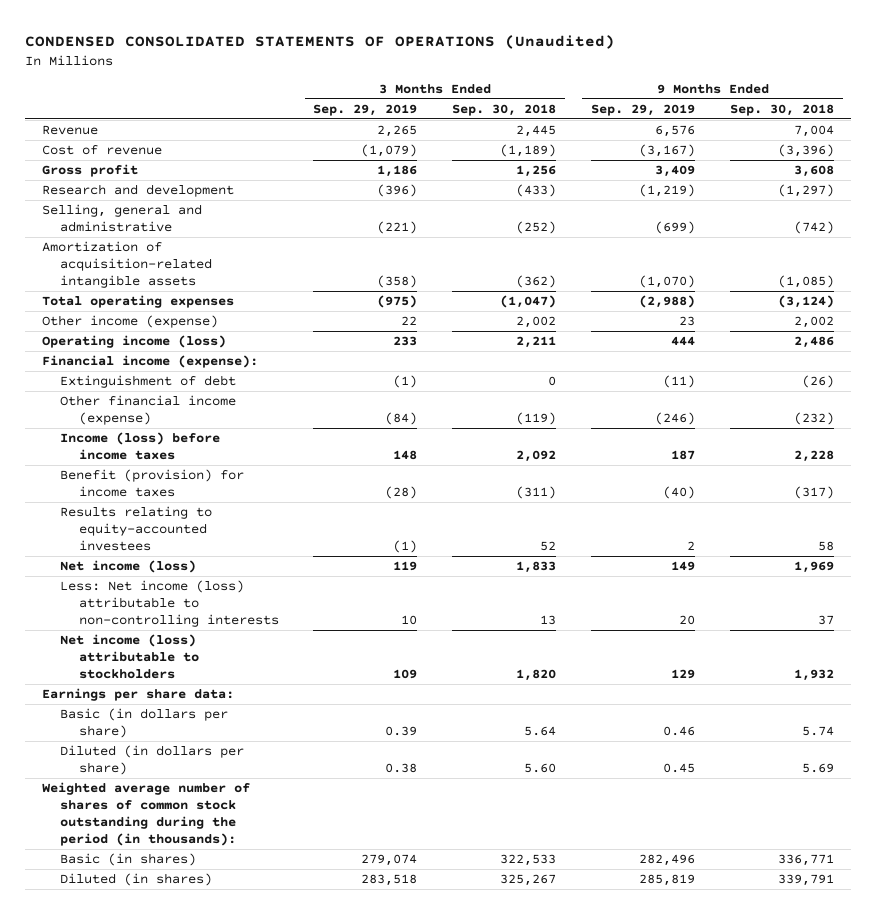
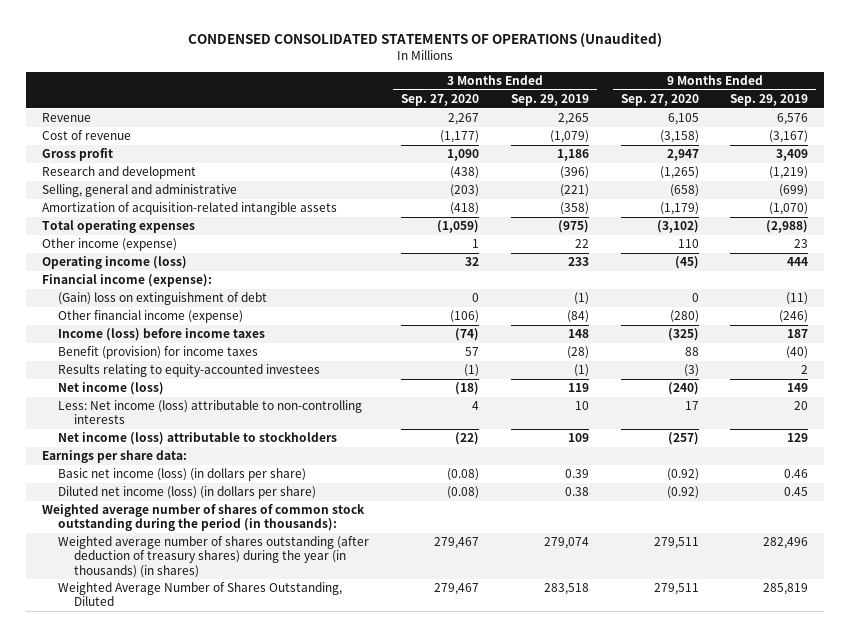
- | 3 Months Ended Sep. 29, 2019 | 3 Months Ended Sep. 30, 2018 | 9 Months Ended Sep. 29, 2019 | 9 Months Ended Sep. 30, 2018
+ | 3 Months Ended Sep. 27, 2020 | 3 Months Ended Sep. 29, 2019 | 9 Months Ended Sep. 27, 2020 | 9 Months Ended Sep. 29, 2019
- Extinguishment of debt | (1) | 0 | (11) | (26)
+ (Gain) loss on extinguishment of debt | 0 | (1) | 0 | (11)
- Basic (in dollars per share) | 0.39 | 5.64 | 0.46 | 5.74
- Diluted (in dollars per share) | 0.38 | 5.60 | 0.45 | 5.69
+ Basic net income (loss) (in dollars per share) | (0.08) | 0.39 | (0.92) | 0.46
+ Diluted net income (loss) (in dollars per share) | (0.08) | 0.38 | (0.92) | 0.45
- Basic (in shares) | 279,074 | 322,533 | 282,496 | 336,771
- Diluted (in shares) | 283,518 | 325,267 | 285,819 | 339,791
+ Weighted average number of shares outstanding (after deduction of treasury shares) during the year (in thousands) (in shares) | 279,467 | 279,074 | 279,511 | 282,496
+ Weighted Average Number of Shares Outstanding, Diluted | 279,467 | 283,518 | 279,511 | 285,819

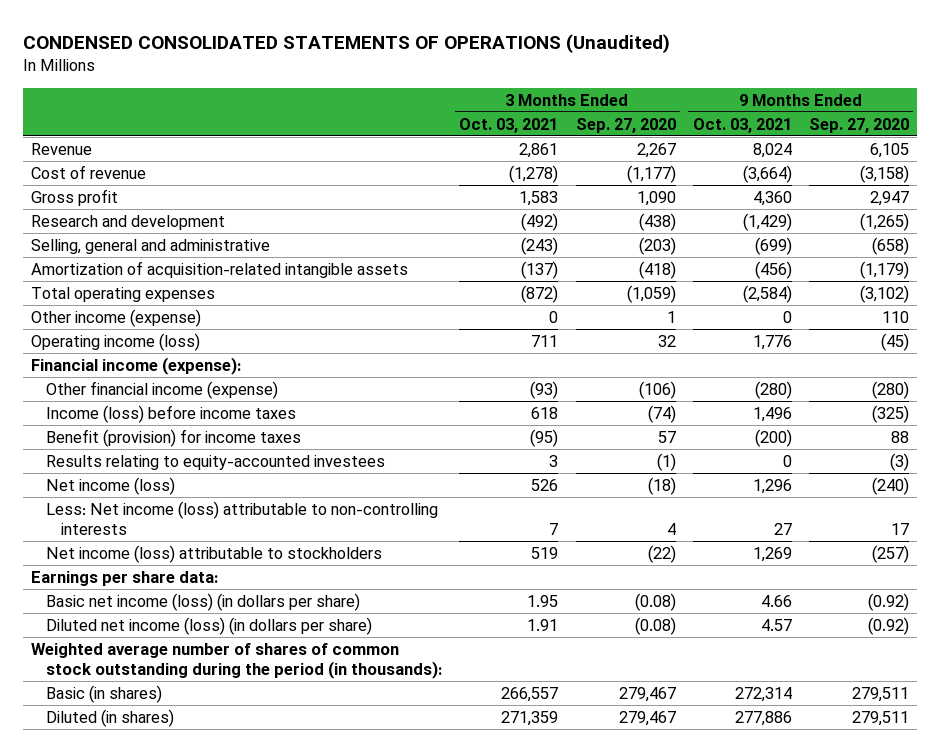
- | 3 Months Ended Sep. 27, 2020 | 3 Months Ended Sep. 29, 2019 | 9 Months Ended Sep. 27, 2020 | 9 Months Ended Sep. 29, 2019
+ | 3 Months Ended Oct. 03, 2021 | 3 Months Ended Sep. 27, 2020 | 9 Months Ended Oct. 03, 2021 | 9 Months Ended Sep. 27, 2020
- (Gain) loss on extinguishment of debt | 0 | (1) | 0 | (11)
- Weighted average number of shares outstanding (after deduction of treasury shares) during the year (in thousands) (in shares) | 279,467 | 279,074 | 279,511 | 282,496
- Weighted Average Number of Shares Outstanding, Diluted | 279,467 | 283,518 | 279,511 | 285,819
+ Basic (in shares) | 266,557 | 279,467 | 272,314 | 279,511
+ Diluted (in shares) | 271,359 | 279,467 | 277,886 | 279,511

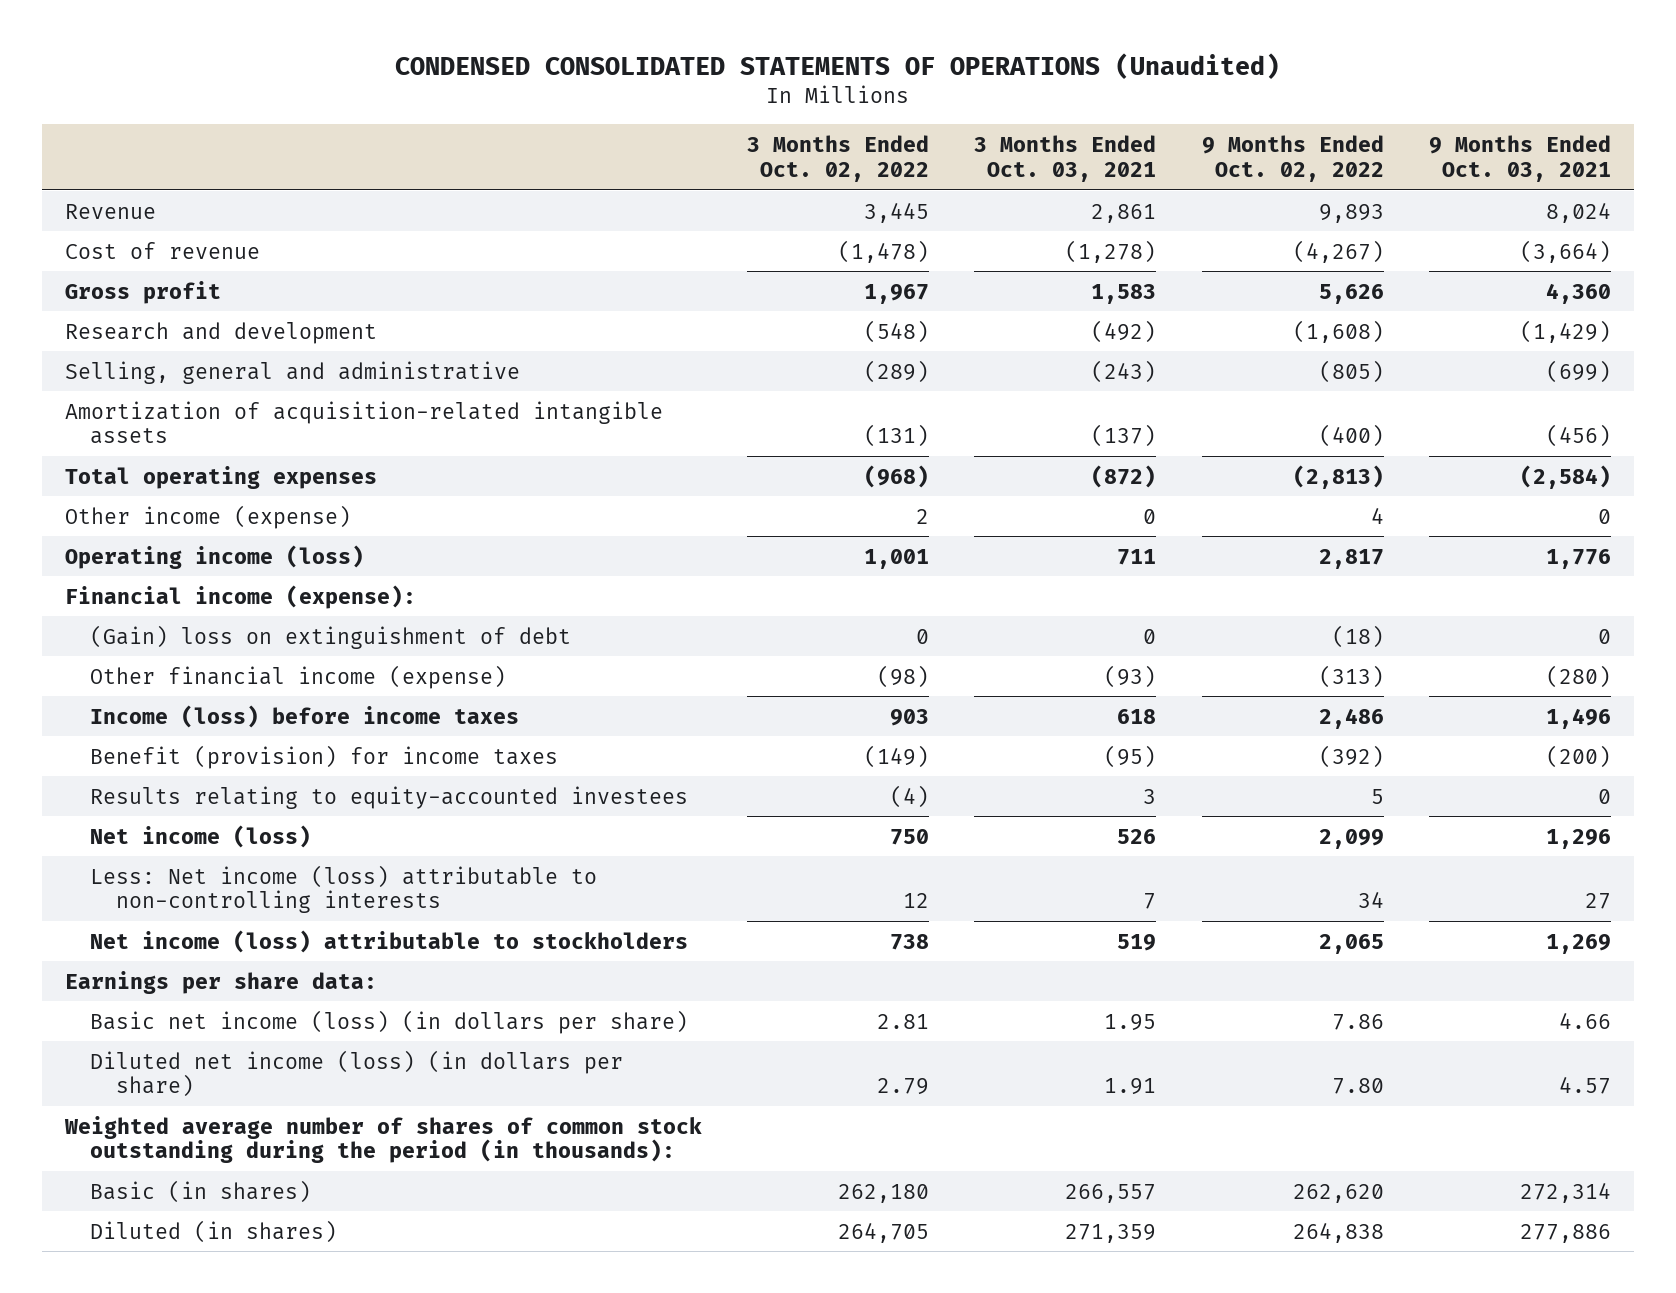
- | 3 Months Ended Oct. 03, 2021 | 3 Months Ended Sep. 27, 2020 | 9 Months Ended Oct. 03, 2021 | 9 Months Ended Sep. 27, 2020
+ | 3 Months Ended Oct. 02, 2022 | 3 Months Ended Oct. 03, 2021 | 9 Months Ended Oct. 02, 2022 | 9 Months Ended Oct. 03, 2021
+ (Gain) loss on extinguishment of debt | 0 | 0 | (18) | 0

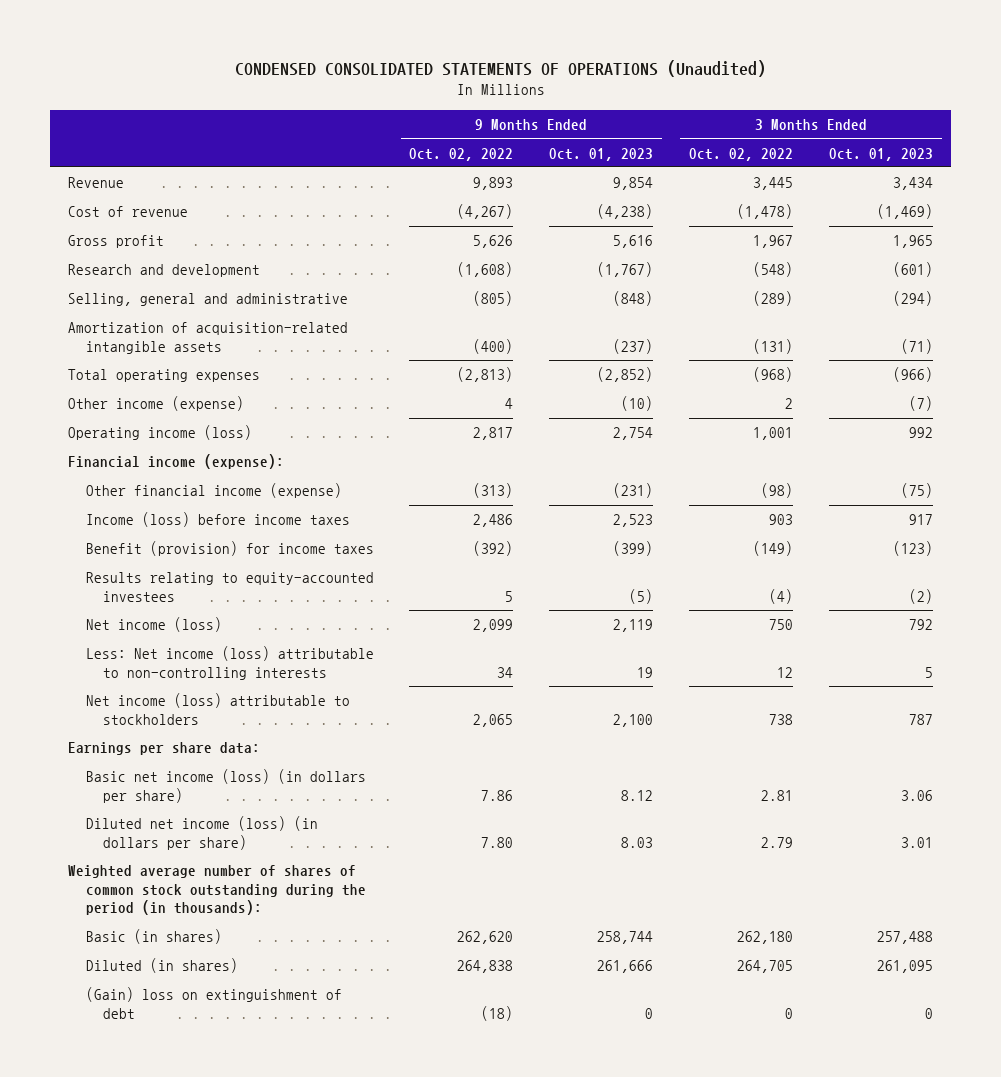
- | 3 Months Ended Oct. 02, 2022 | 3 Months Ended Oct. 03, 2021 | 9 Months Ended Oct. 02, 2022 | 9 Months Ended Oct. 03, 2021
+ | 9 Months Ended Oct. 02, 2022 | 9 Months Ended Oct. 01, 2023 | 3 Months Ended Oct. 02, 2022 | 3 Months Ended Oct. 01, 2023
moved down: (Gain) loss on extinguishment of debt | (18) | 0 | 0 | 0

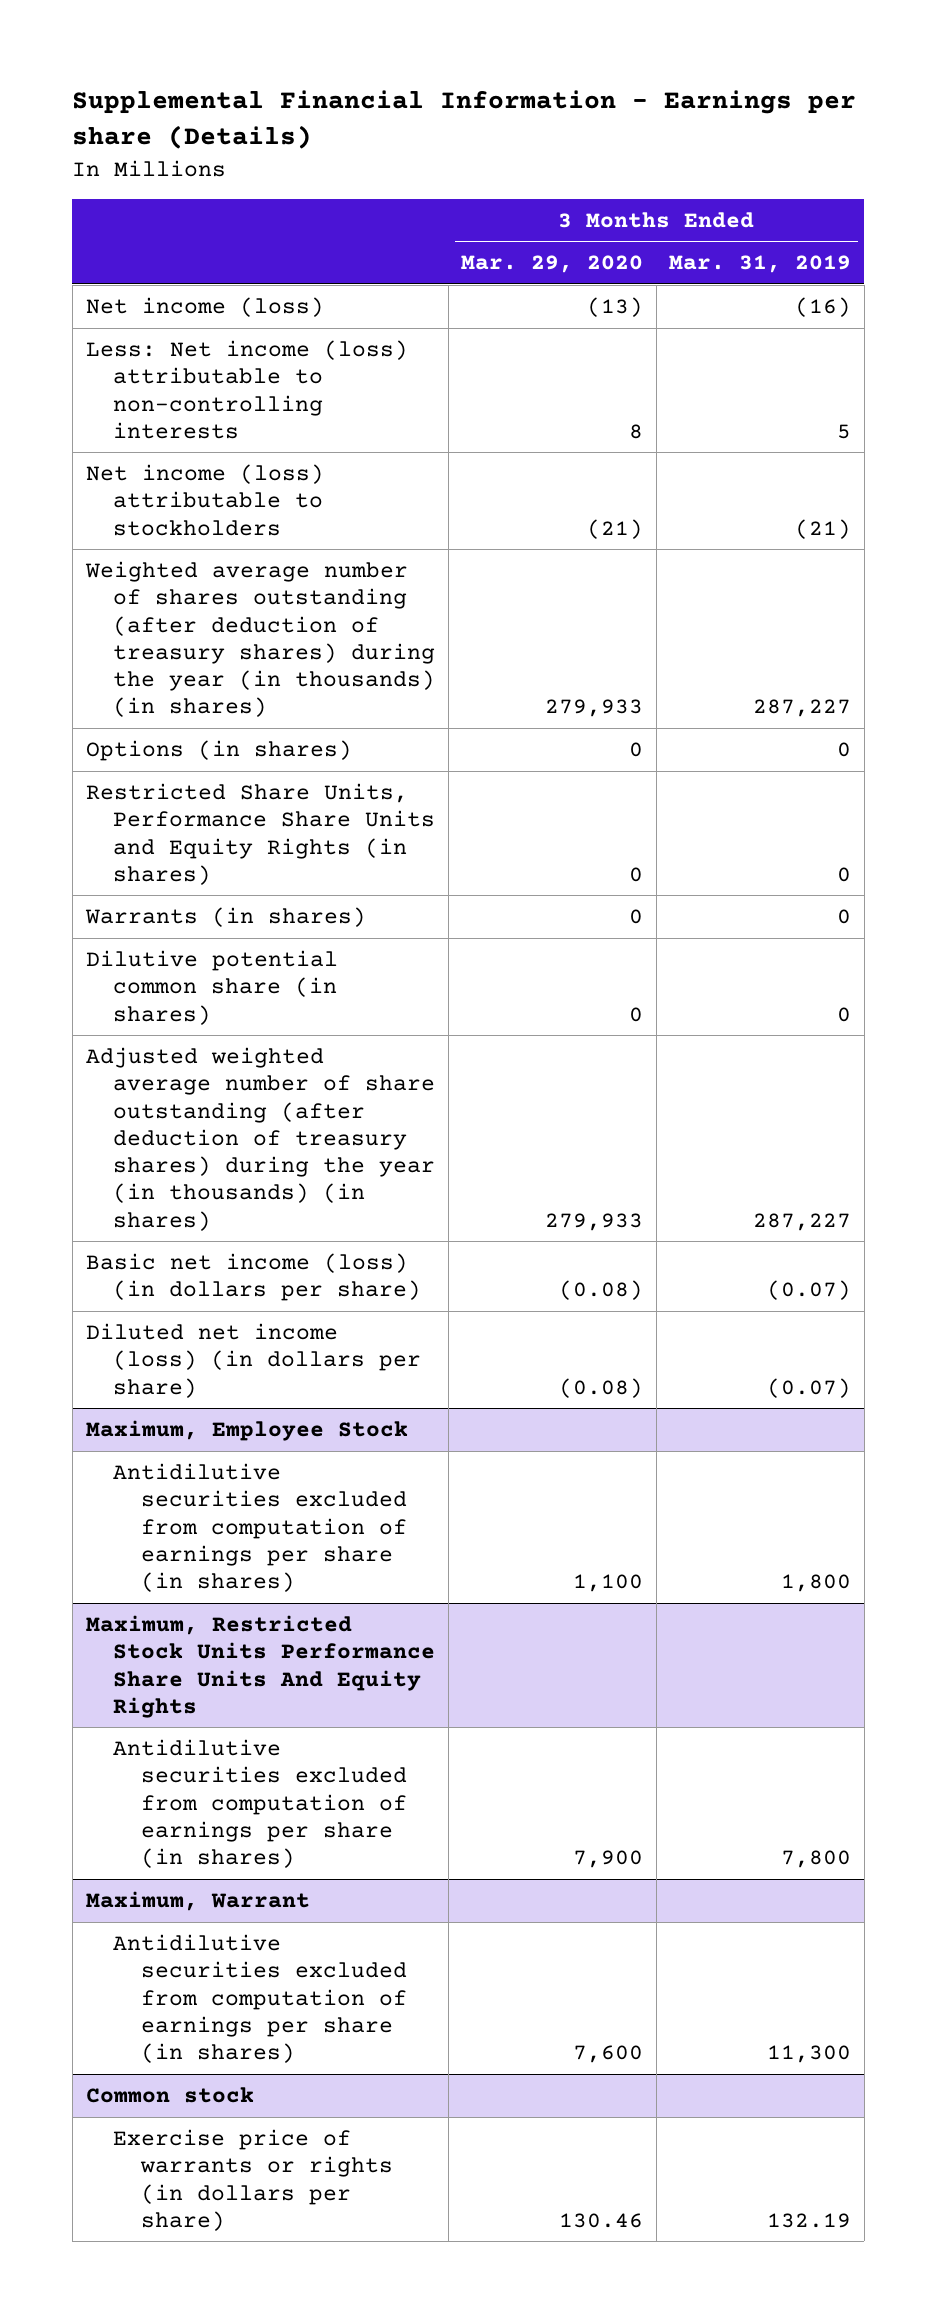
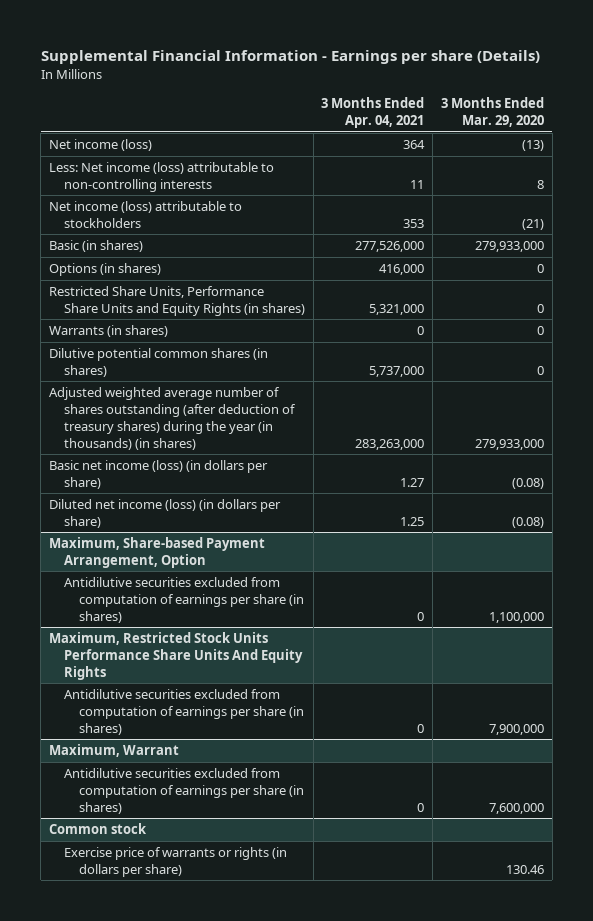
- | 3 Months Ended Mar. 29, 2020 | 3 Months Ended Mar. 31, 2019
+ | 3 Months Ended Apr. 04, 2021 | 3 Months Ended Mar. 29, 2020
- Weighted average number of shares outstanding (after deduction of treasury shares) during the year (in thousands) (in shares) | 279,933 | 287,227
+ Basic (in shares) | 277,526,000 | 279,933,000
- Dilutive potential common share (in shares) | 0 | 0
- Adjusted weighted average number of share outstanding (after deduction of treasury shares) during the year (in thousands) (in shares) | 279,933 | 287,227
+ Dilutive potential common shares (in shares) | 5,737,000 | 0
+ Adjusted weighted average number of shares outstanding (after deduction of treasury shares) during the year (in thousands) (in shares) | 283,263,000 | 279,933,000
- Maximum, Employee Stock
- Antidilutive securities excluded from computation of earnings per share (in shares) | 1,100 | 1,800
+ Maximum, Share-based Payment Arrangement, Option
+ Antidilutive securities excluded from computation of earnings per share (in shares) | 0 | 1,100,000
@ Maximum, Restricted Stock Units Performance Share Units And Equity Rights
- Antidilutive securities excluded from computation of earnings per share (in shares) | 7,900 | 7,800
+ Antidilutive securities excluded from computation of earnings per share (in shares) | 0 | 7,900,000
@ Maximum, Warrant
- Antidilutive securities excluded from computation of earnings per share (in shares) | 7,600 | 11,300
+ Antidilutive securities excluded from computation of earnings per share (in shares) | 0 | 7,600,000

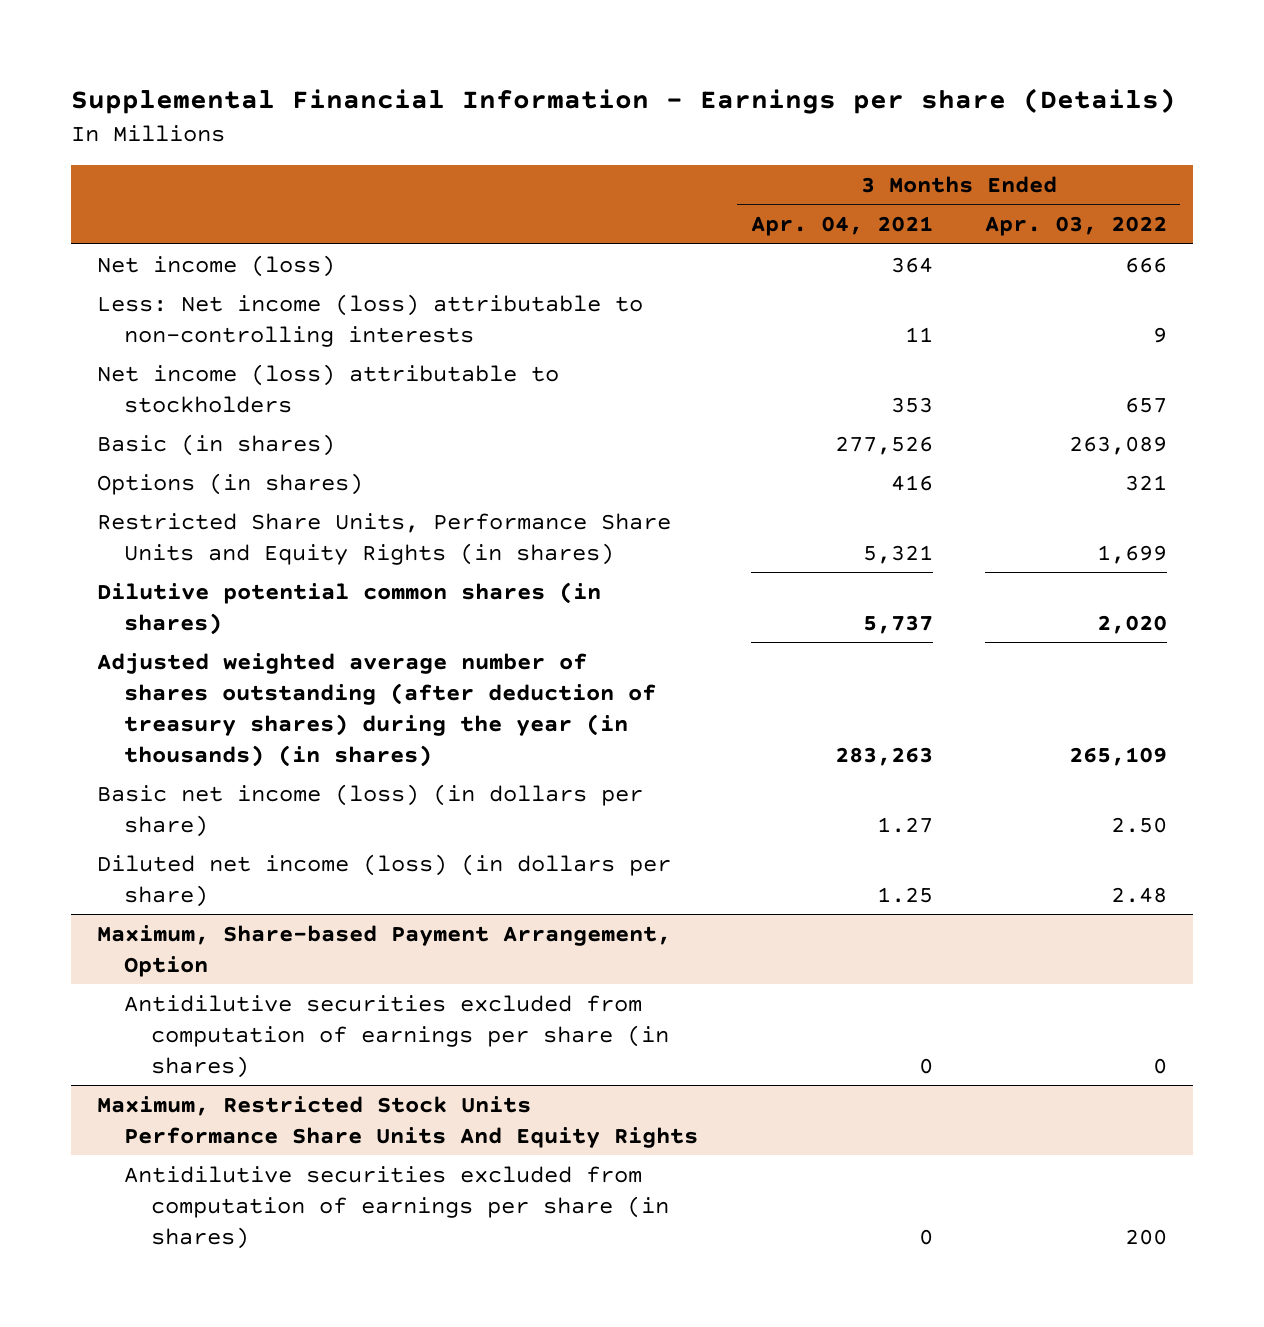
- | 3 Months Ended Apr. 04, 2021 | 3 Months Ended Mar. 29, 2020
+ | 3 Months Ended Apr. 04, 2021 | 3 Months Ended Apr. 03, 2022
- Basic (in shares) | 277,526,000 | 279,933,000
- Options (in shares) | 416,000 | 0
- Restricted Share Units, Performance Share Units and Equity Rights (in shares) | 5,321,000 | 0
- Warrants (in shares) | 0 | 0
- Dilutive potential common shares (in shares) | 5,737,000 | 0
- Adjusted weighted average number of shares outstanding (after deduction of treasury shares) during the year (in thousands) (in shares) | 283,263,000 | 279,933,000
+ Basic (in shares) | 277,526 | 263,089
+ Options (in shares) | 416 | 321
+ Restricted Share Units, Performance Share Units and Equity Rights (in shares) | 5,321 | 1,699
+ Dilutive potential common shares (in shares) | 5,737 | 2,020
+ Adjusted weighted average number of shares outstanding (after deduction of treasury shares) during the year (in thousands) (in shares) | 283,263 | 265,109
- Maximum, Warrant
- Antidilutive securities excluded from computation of earnings per share (in shares) | 0 | 7,600,000
- Common stock
- Exercise price of warrants or rights (in dollars per share) | | 130.46

